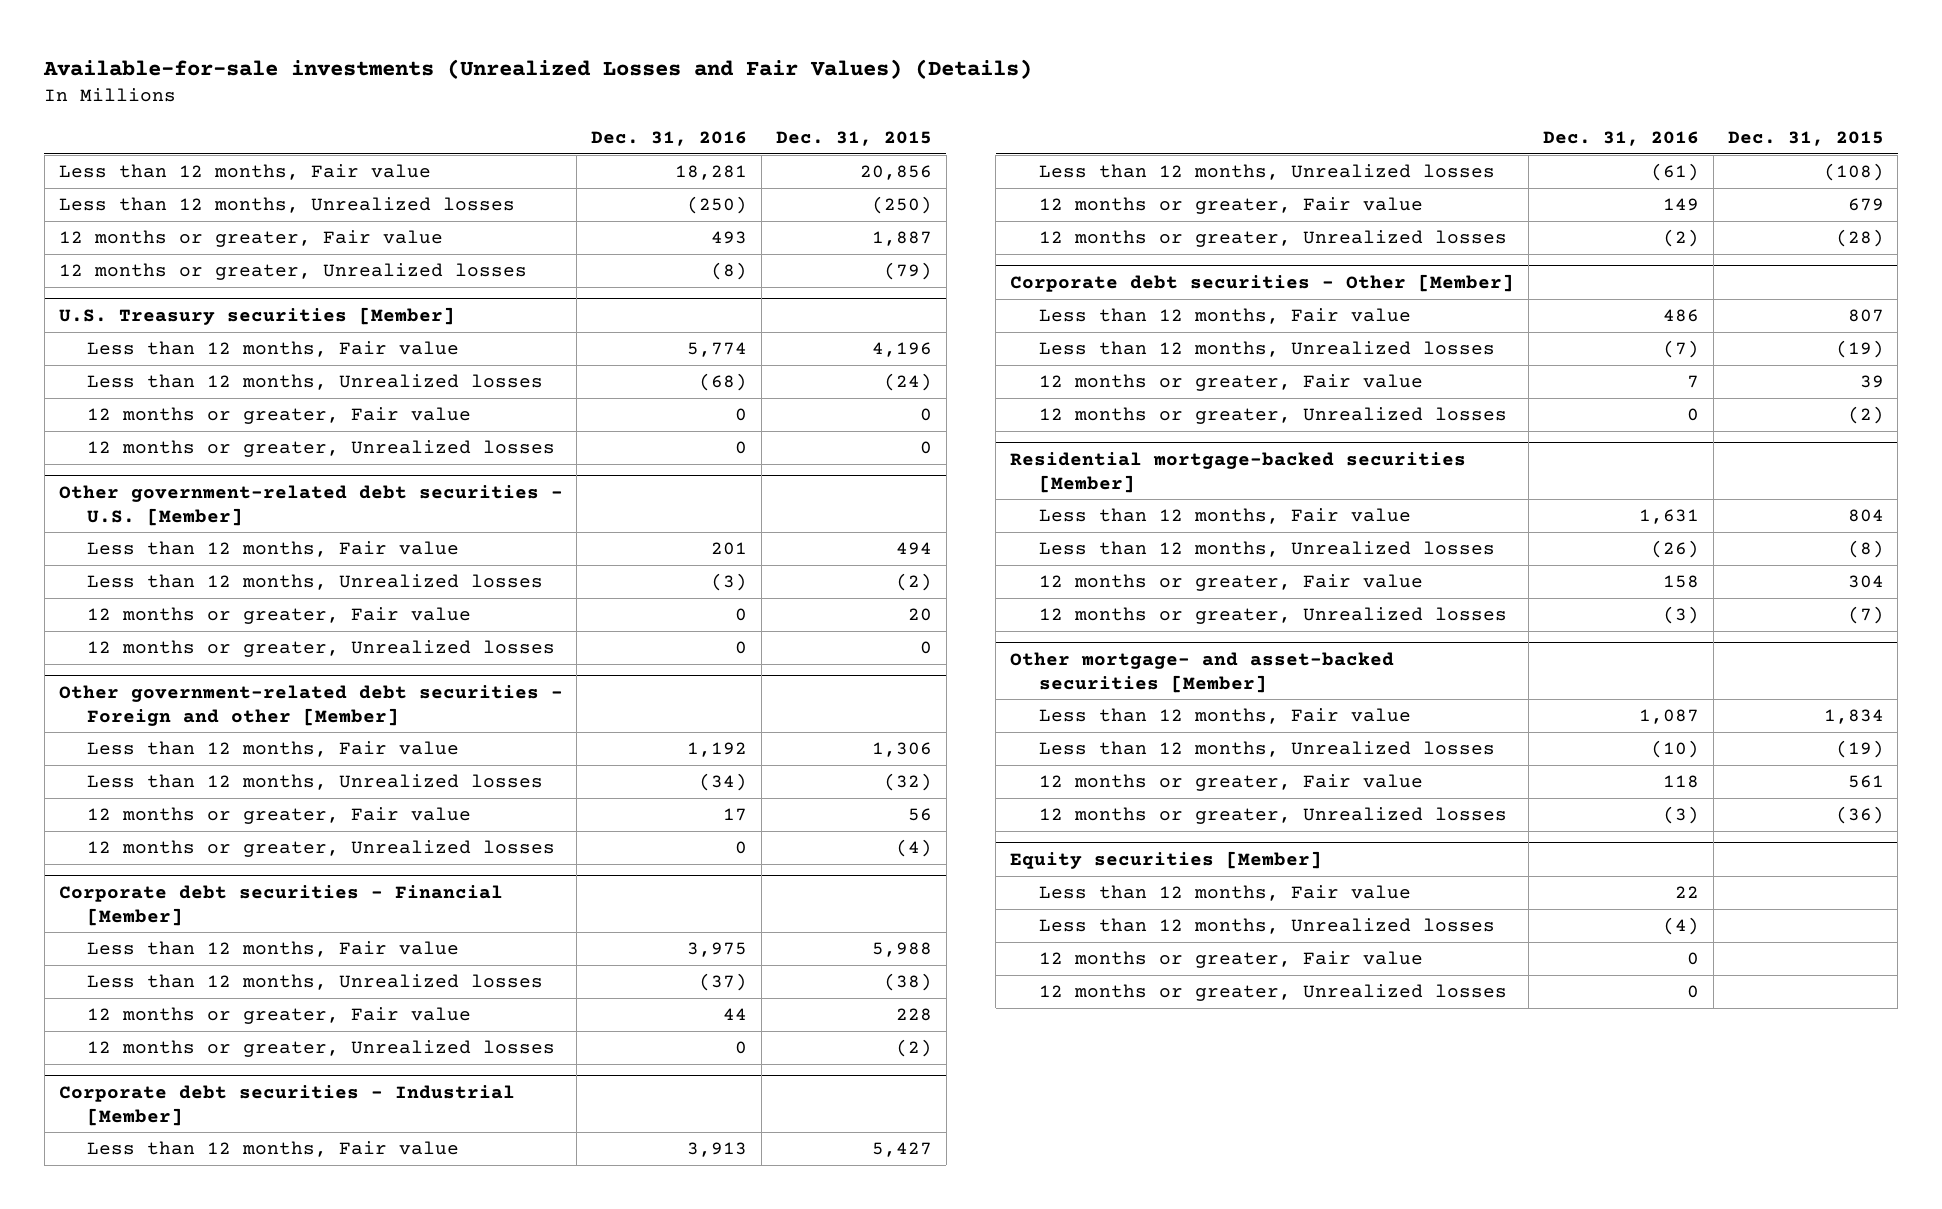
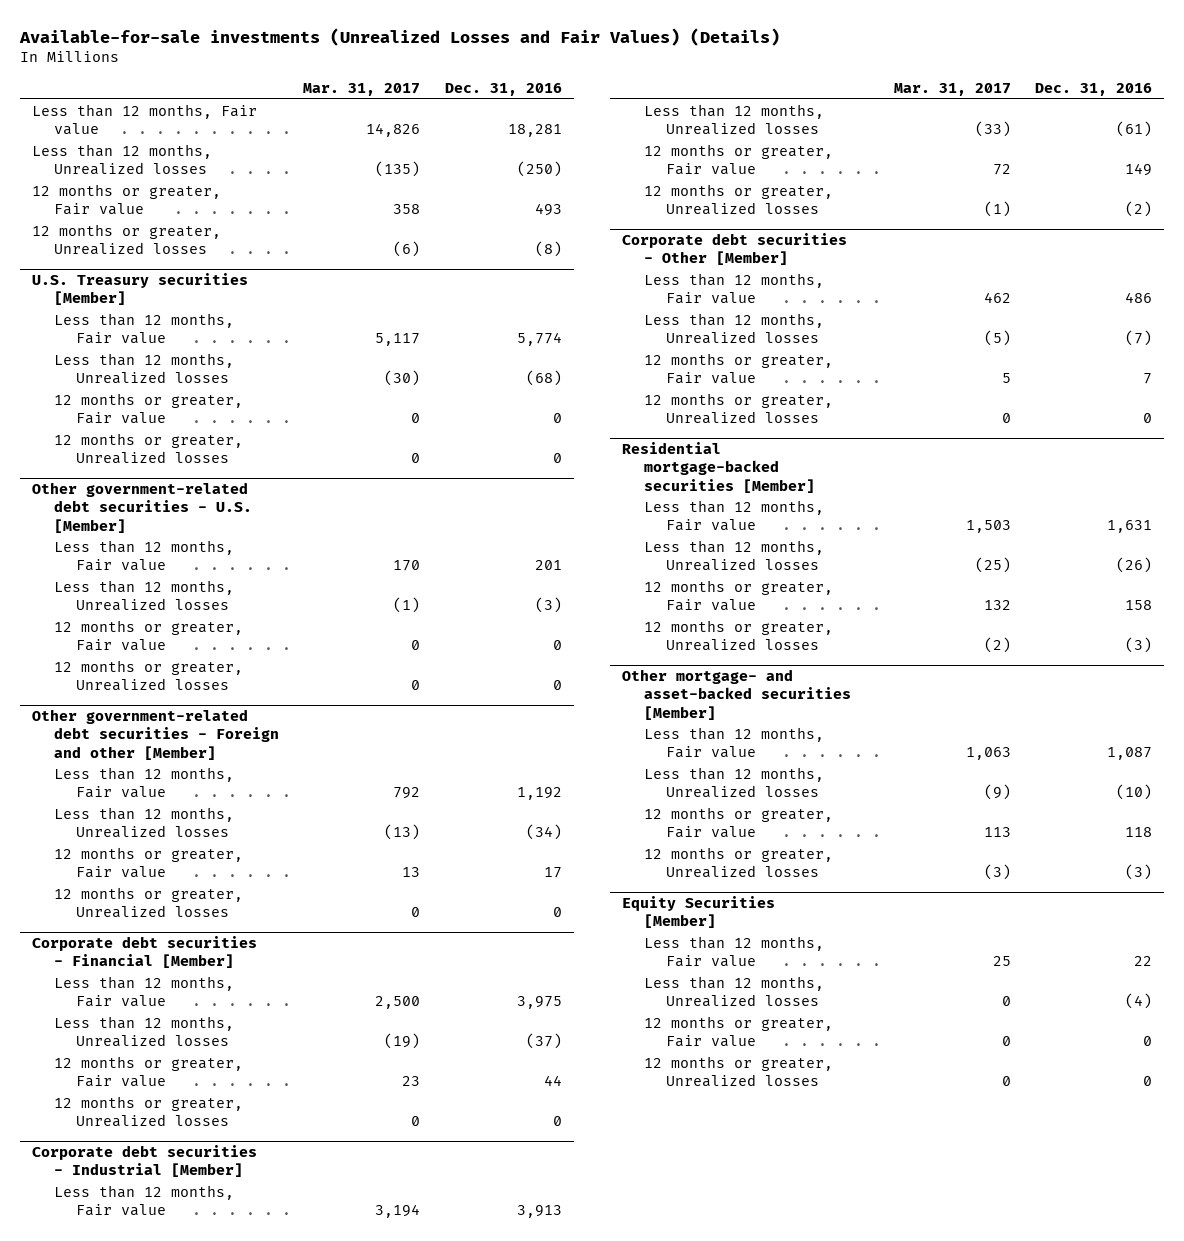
- | Dec. 31, 2016 | Dec. 31, 2015
+ | Mar. 31, 2017 | Dec. 31, 2016
- Equity securities [Member]
+ Equity Securities [Member]

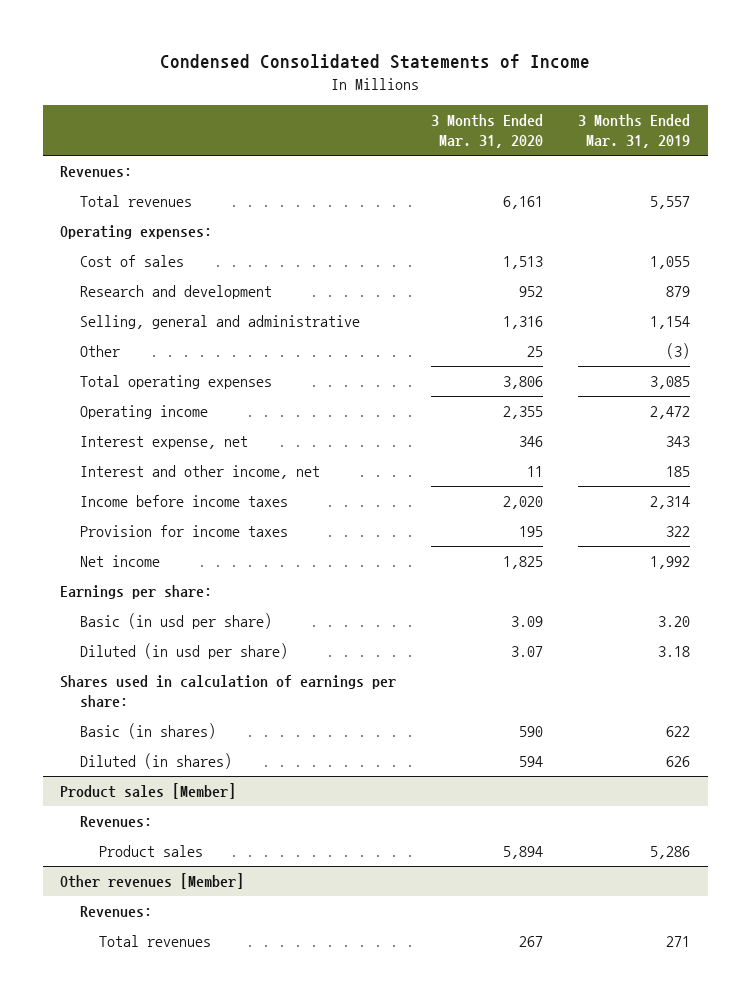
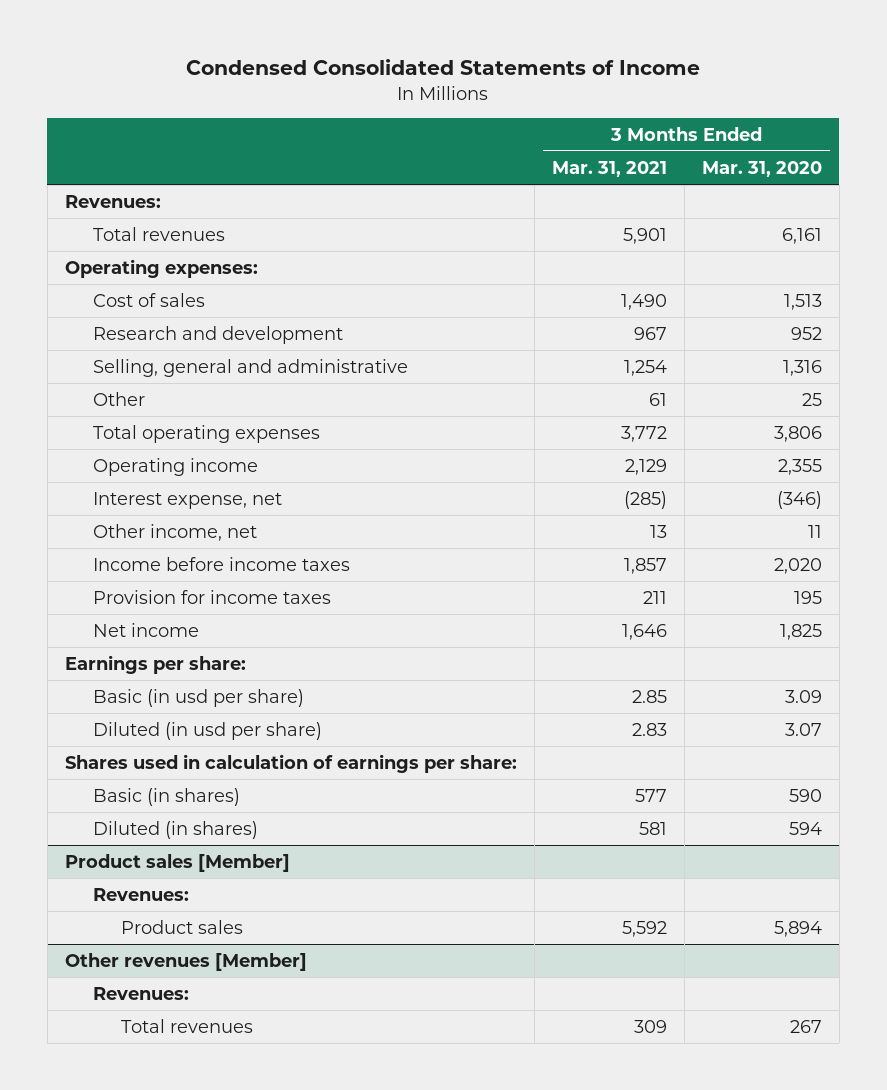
- | 3 Months Ended Mar. 31, 2020 | 3 Months Ended Mar. 31, 2019
+ | 3 Months Ended Mar. 31, 2021 | 3 Months Ended Mar. 31, 2020
- Interest expense, net | 346 | 343
- Interest and other income, net | 11 | 185
+ Interest expense, net | (285) | (346)
+ Other income, net | 13 | 11

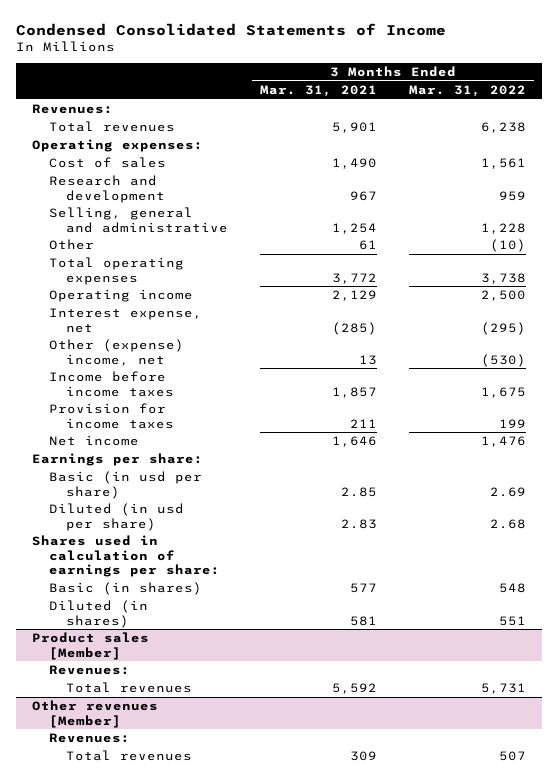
- | 3 Months Ended Mar. 31, 2021 | 3 Months Ended Mar. 31, 2020
+ | 3 Months Ended Mar. 31, 2021 | 3 Months Ended Mar. 31, 2022
- Other income, net | 13 | 11
+ Other (expense) income, net | 13 | (530)
@ Product sales [Member]
- Product sales | 5,592 | 5,894
+ Total revenues | 5,592 | 5,731

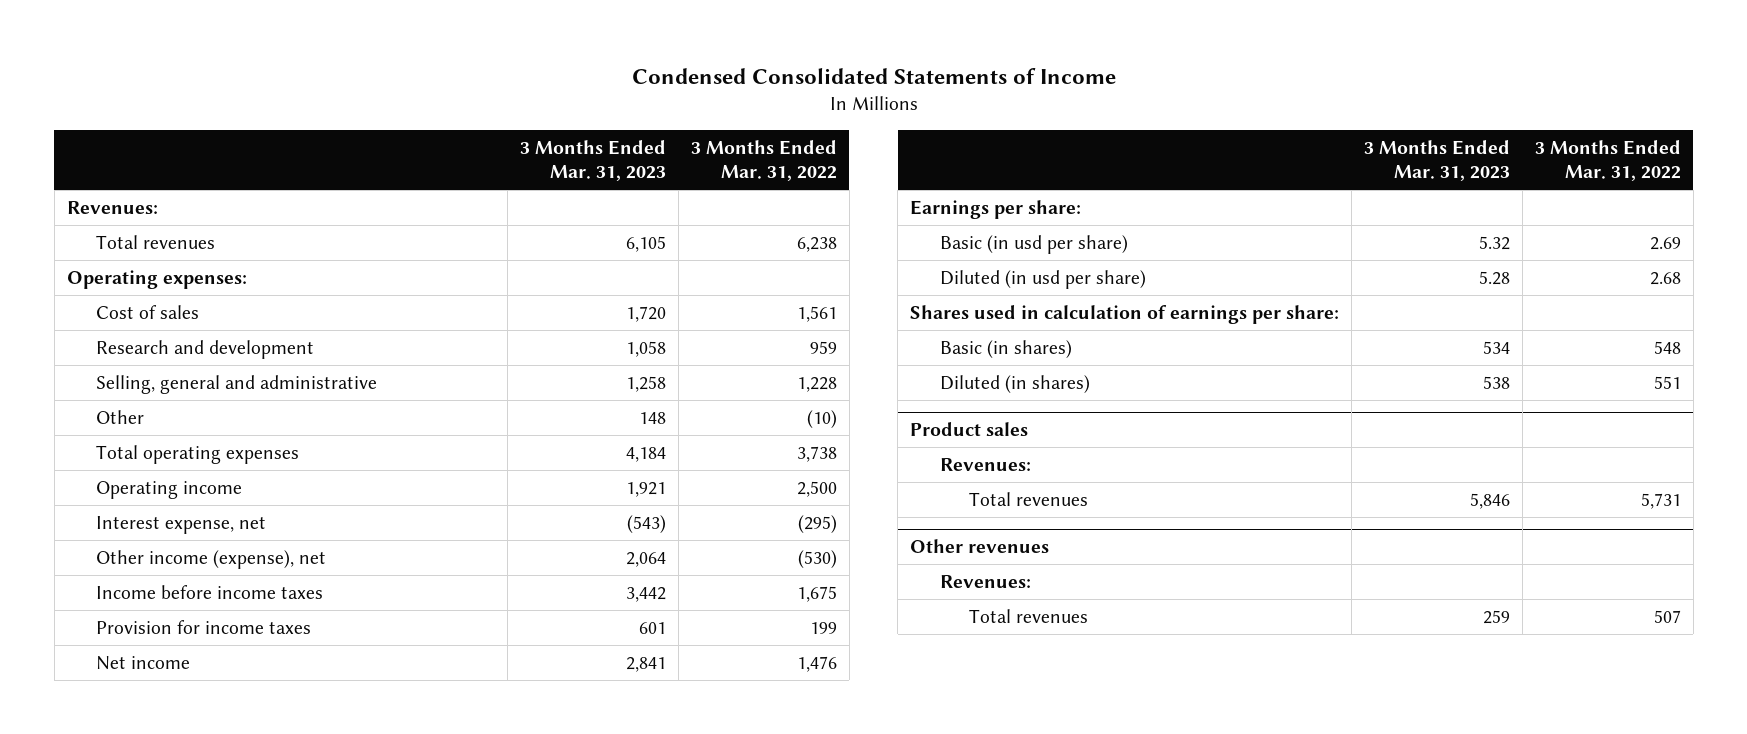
- | 3 Months Ended Mar. 31, 2021 | 3 Months Ended Mar. 31, 2022
+ | 3 Months Ended Mar. 31, 2023 | 3 Months Ended Mar. 31, 2022
- Other (expense) income, net | 13 | (530)
+ Other income (expense), net | 2,064 | (530)
- Product sales [Member]
+ Product sales
- Other revenues [Member]
+ Other revenues

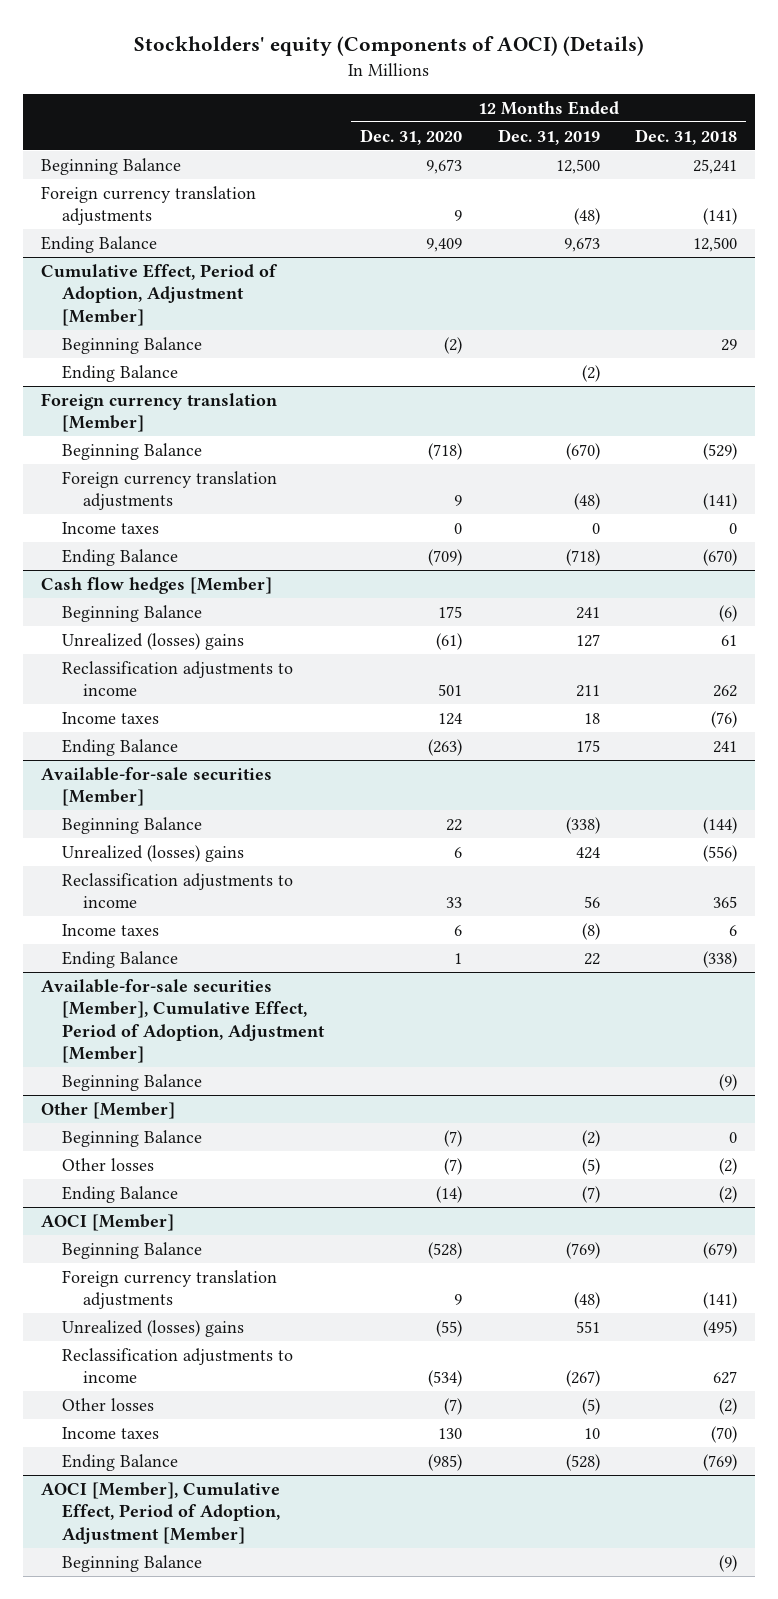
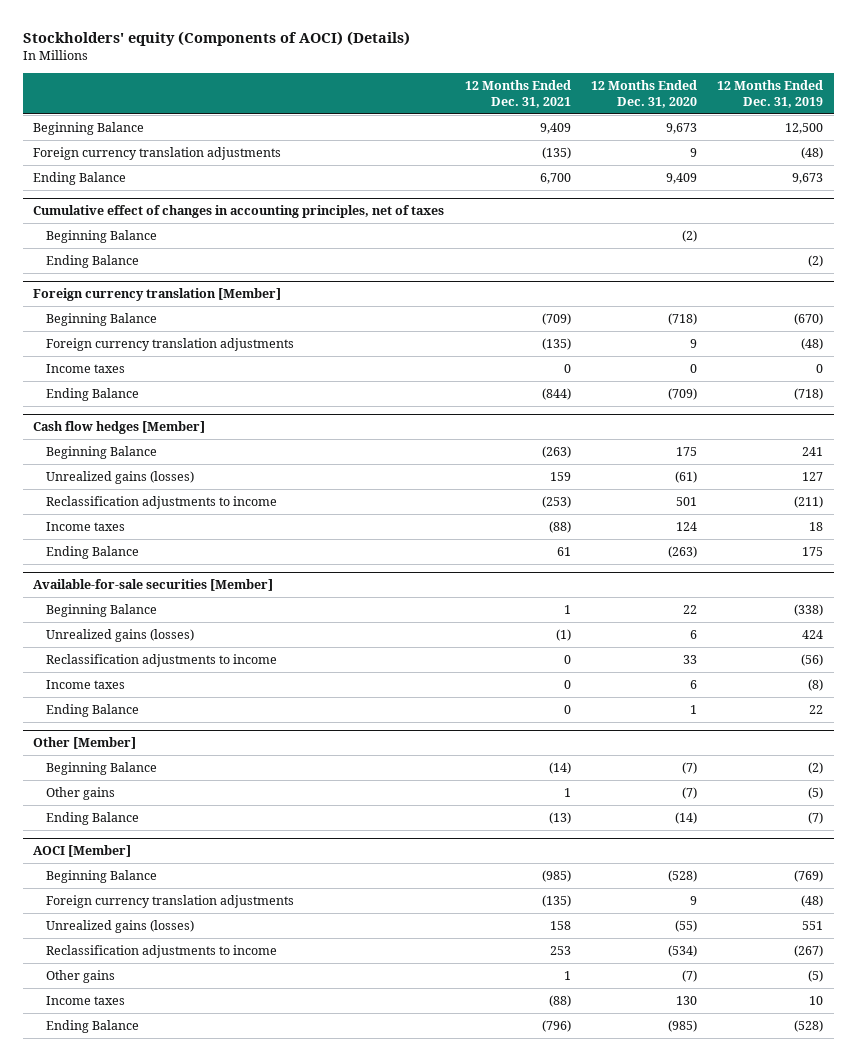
- | 12 Months Ended Dec. 31, 2020 | 12 Months Ended Dec. 31, 2019 | 12 Months Ended Dec. 31, 2018
+ | 12 Months Ended Dec. 31, 2021 | 12 Months Ended Dec. 31, 2020 | 12 Months Ended Dec. 31, 2019
- Cumulative Effect, Period of Adoption, Adjustment [Member]
+ Cumulative effect of changes in accounting principles, net of taxes
@ Cash flow hedges [Member]
- Unrealized (losses) gains | (61) | 127 | 61
- Reclassification adjustments to income | 501 | 211 | 262
+ Unrealized gains (losses) | 159 | (61) | 127
+ Reclassification adjustments to income | (253) | 501 | (211)
@ Available-for-sale securities [Member]
- Unrealized (losses) gains | 6 | 424 | (556)
- Reclassification adjustments to income | 33 | 56 | 365
+ Unrealized gains (losses) | (1) | 6 | 424
+ Reclassification adjustments to income | 0 | 33 | (56)
- Available-for-sale securities [Member], Cumulative Effect, Period of Adoption, Adjustment [Member]
- Beginning Balance | | | (9)
@ Other [Member]
- Other losses | (7) | (5) | (2)
+ Other gains | 1 | (7) | (5)
@ AOCI [Member]
- Unrealized (losses) gains | (55) | 551 | (495)
+ Unrealized gains (losses) | 158 | (55) | 551
- Other losses | (7) | (5) | (2)
+ Other gains | 1 | (7) | (5)
- AOCI [Member], Cumulative Effect, Period of Adoption, Adjustment [Member]
- Beginning Balance | | | (9)

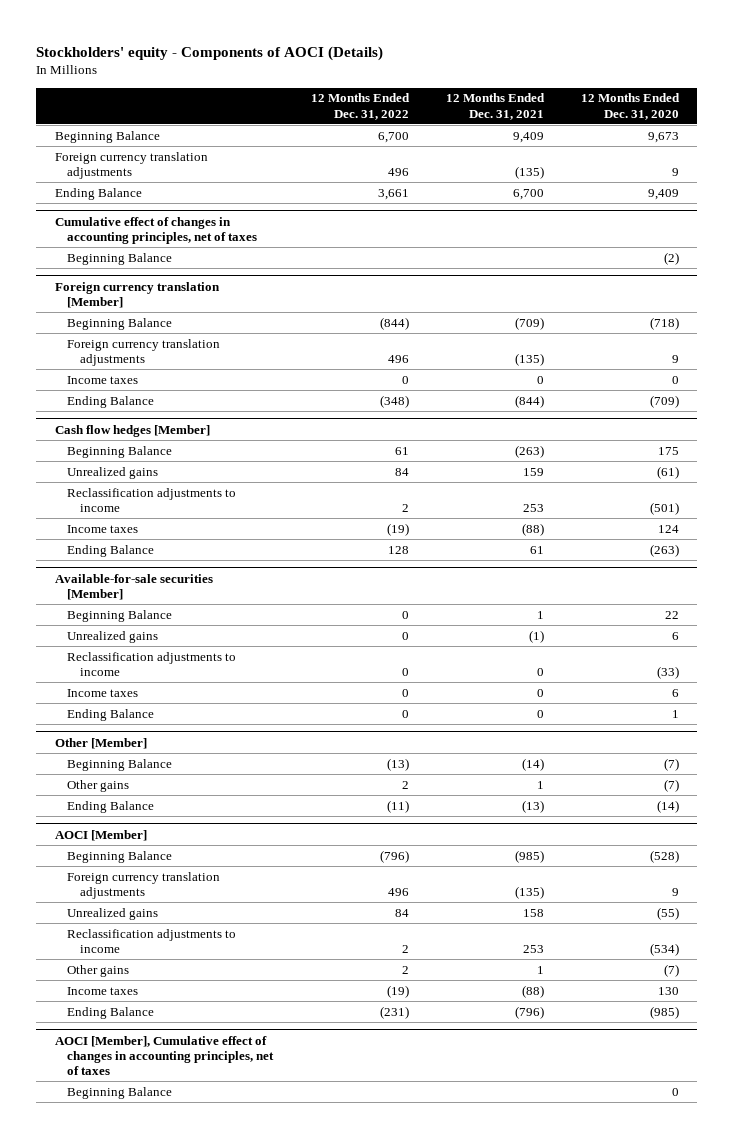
- Stockholders' equity (Components of AOCI) (Details)
+ Stockholders' equity - Components of AOCI (Details)
- | 12 Months Ended Dec. 31, 2021 | 12 Months Ended Dec. 31, 2020 | 12 Months Ended Dec. 31, 2019
+ | 12 Months Ended Dec. 31, 2022 | 12 Months Ended Dec. 31, 2021 | 12 Months Ended Dec. 31, 2020
@ Cumulative effect of changes in accounting principles, net of taxes
- Ending Balance | | | (2)
@ Cash flow hedges [Member]
- Unrealized gains (losses) | 159 | (61) | 127
- Reclassification adjustments to income | (253) | 501 | (211)
+ Unrealized gains | 84 | 159 | (61)
+ Reclassification adjustments to income | 2 | 253 | (501)
@ Available-for-sale securities [Member]
- Unrealized gains (losses) | (1) | 6 | 424
- Reclassification adjustments to income | 0 | 33 | (56)
+ Unrealized gains | 0 | (1) | 6
+ Reclassification adjustments to income | 0 | 0 | (33)
@ AOCI [Member]
- Unrealized gains (losses) | 158 | (55) | 551
+ Unrealized gains | 84 | 158 | (55)
+ AOCI [Member], Cumulative effect of changes in accounting principles, net of taxes
+ Beginning Balance | | | 0

